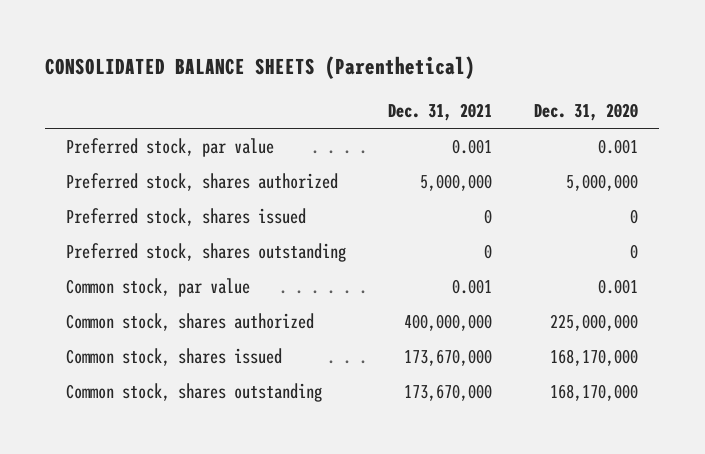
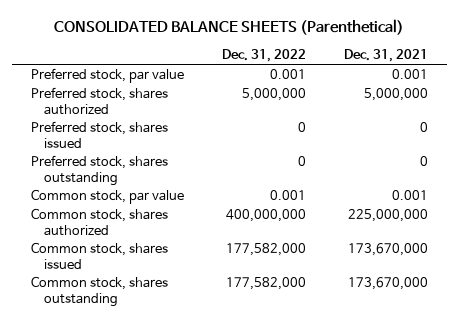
- | Dec. 31, 2021 | Dec. 31, 2020
+ | Dec. 31, 2022 | Dec. 31, 2021
- Common stock, shares authorized | 400,000,000 | 225,000,000
+ Common stock, shares authorized | 400,000,000 | 225,000,000

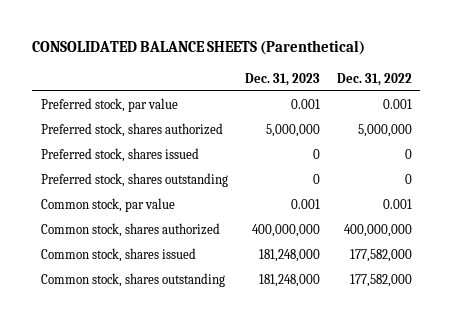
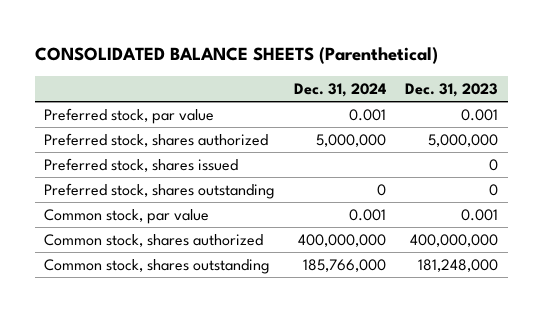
- | Dec. 31, 2023 | Dec. 31, 2022
+ | Dec. 31, 2024 | Dec. 31, 2023
- Common stock, shares issued | 181,248,000 | 177,582,000

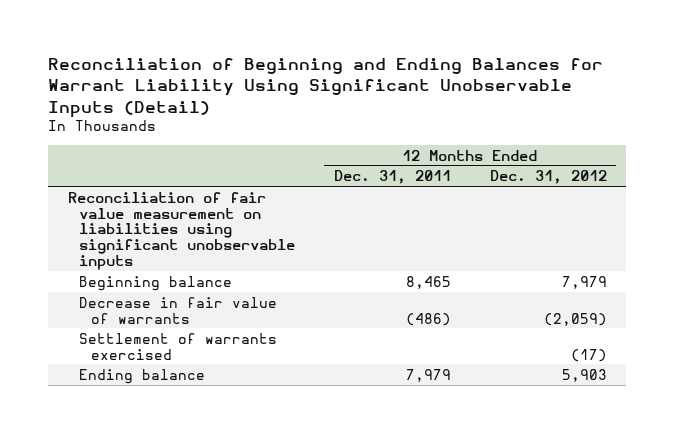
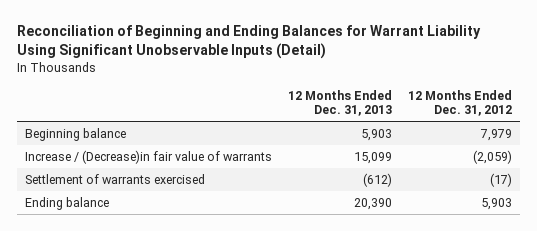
- | 12 Months Ended Dec. 31, 2011 | 12 Months Ended Dec. 31, 2012
+ | 12 Months Ended Dec. 31, 2013 | 12 Months Ended Dec. 31, 2012
- Reconciliation of fair value measurement on liabilities using significant unobservable inputs
- Decrease in fair value of warrants | (486) | (2,059)
+ Increase / (Decrease)in fair value of warrants | 15,099 | (2,059)

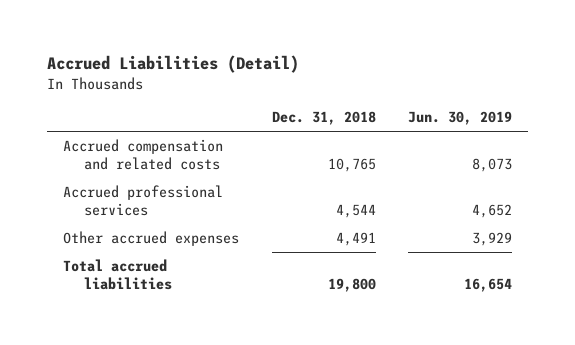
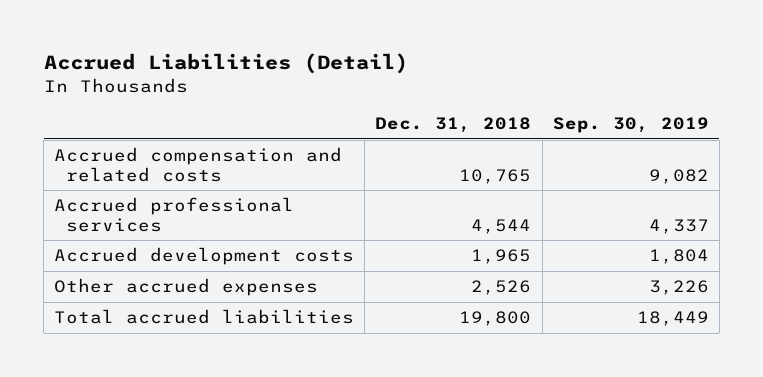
- | Dec. 31, 2018 | Jun. 30, 2019
+ | Dec. 31, 2018 | Sep. 30, 2019
- Other accrued expenses | 4,491 | 3,929
+ Accrued development costs | 1,965 | 1,804
+ Other accrued expenses | 2,526 | 3,226

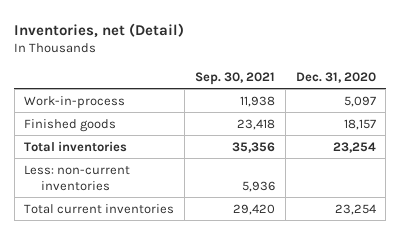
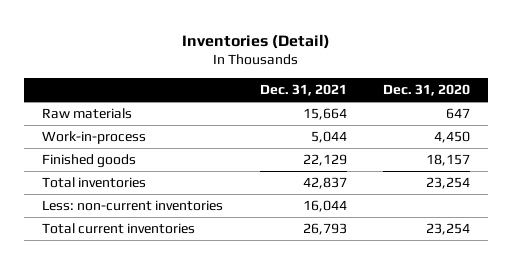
- Inventories, net (Detail)
+ Inventories (Detail)
- | Sep. 30, 2021 | Dec. 31, 2020
+ | Dec. 31, 2021 | Dec. 31, 2020
- Work-in-process | 11,938 | 5,097
+ Raw materials | 15,664 | 647
+ Work-in-process | 5,044 | 4,450

